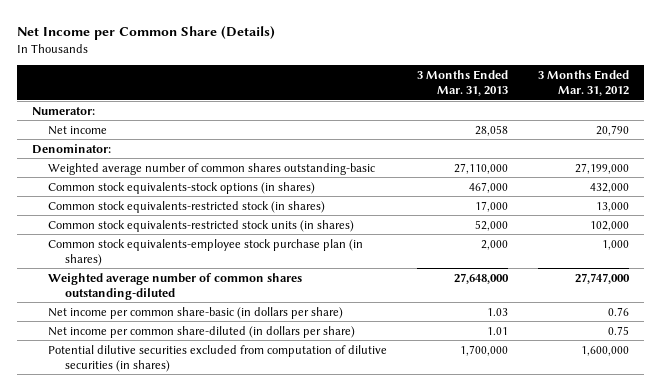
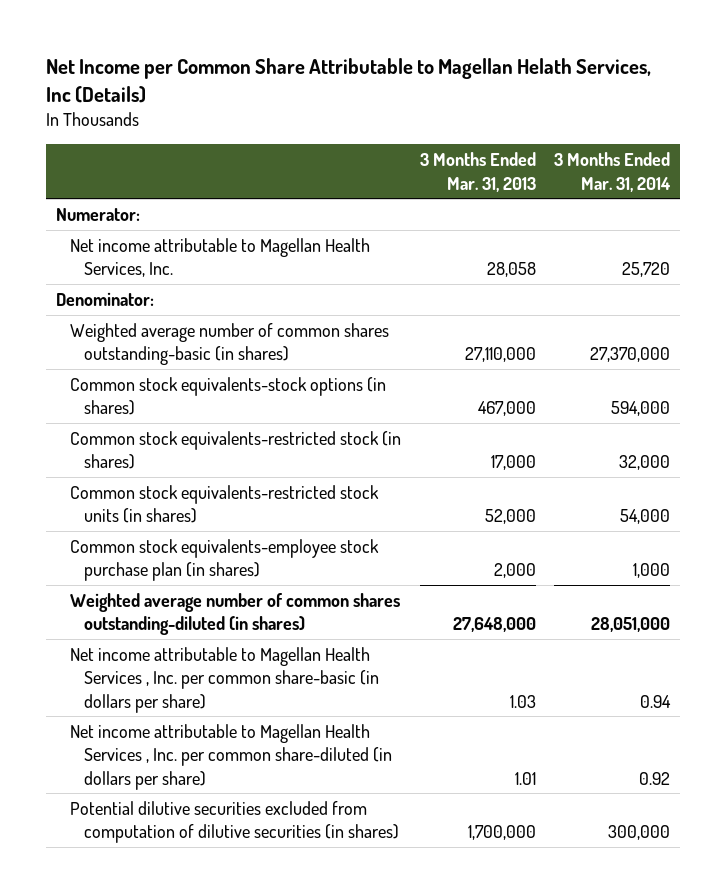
- Net Income per Common Share (Details)
+ Net Income per Common Share Attributable to Magellan Helath Services, Inc (Details)
- | 3 Months Ended Mar. 31, 2013 | 3 Months Ended Mar. 31, 2012
+ | 3 Months Ended Mar. 31, 2013 | 3 Months Ended Mar. 31, 2014
- Net income | 28,058 | 20,790
+ Net income attributable to Magellan Health Services, Inc. | 28,058 | 25,720
- Weighted average number of common shares outstanding-basic | 27,110,000 | 27,199,000
+ Weighted average number of common shares outstanding-basic (in shares) | 27,110,000 | 27,370,000
- Weighted average number of common shares outstanding-diluted | 27,648,000 | 27,747,000
- Net income per common share-basic (in dollars per share) | 1.03 | 0.76
- Net income per common share-diluted (in dollars per share) | 1.01 | 0.75
+ Weighted average number of common shares outstanding-diluted (in shares) | 27,648,000 | 28,051,000
+ Net income attributable to Magellan Health Services , Inc. per common share-basic (in dollars per share) | 1.03 | 0.94
+ Net income attributable to Magellan Health Services , Inc. per common share-diluted (in dollars per share) | 1.01 | 0.92

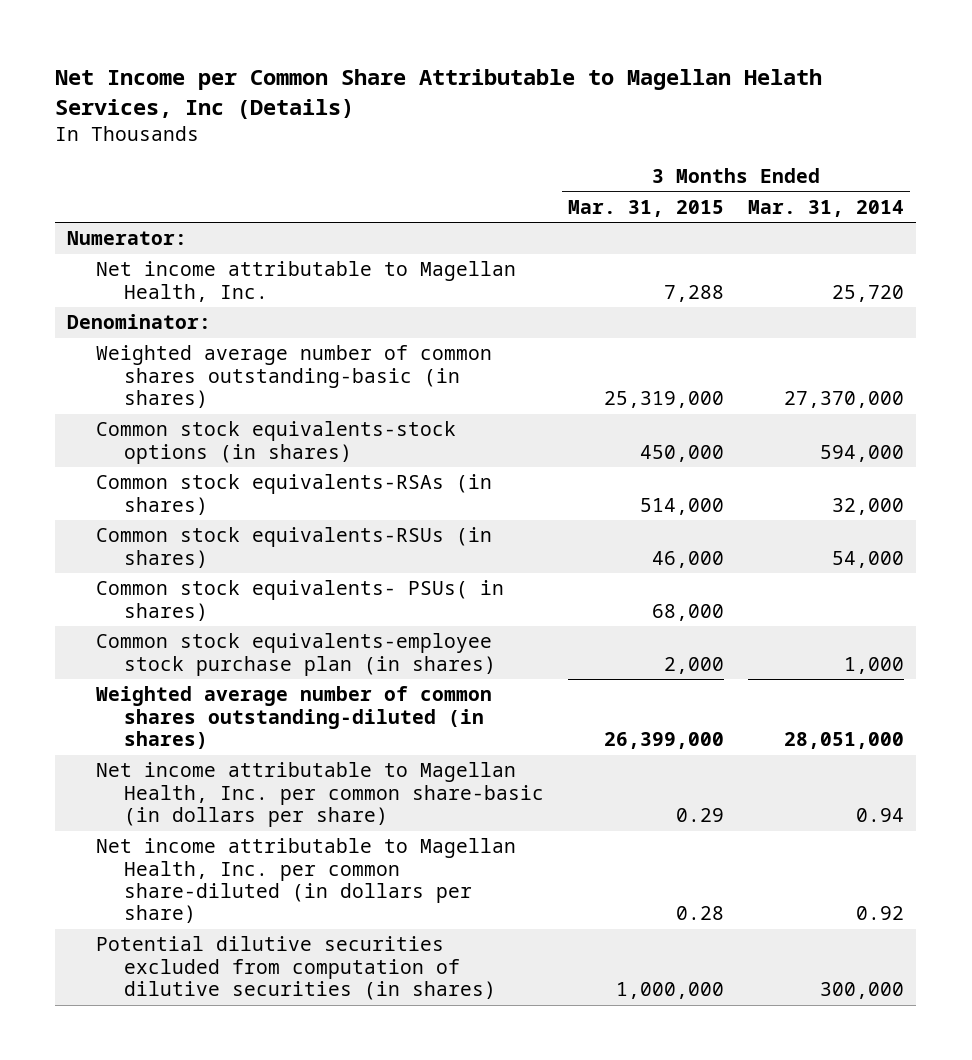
- | 3 Months Ended Mar. 31, 2013 | 3 Months Ended Mar. 31, 2014
+ | 3 Months Ended Mar. 31, 2015 | 3 Months Ended Mar. 31, 2014
- Net income attributable to Magellan Health Services, Inc. | 28,058 | 25,720
+ Net income attributable to Magellan Health, Inc. | 7,288 | 25,720
- Common stock equivalents-restricted stock (in shares) | 17,000 | 32,000
- Common stock equivalents-restricted stock units (in shares) | 52,000 | 54,000
+ Common stock equivalents-RSAs (in shares) | 514,000 | 32,000
+ Common stock equivalents-RSUs (in shares) | 46,000 | 54,000
+ Common stock equivalents- PSUs( in shares) | 68,000 |
- Net income attributable to Magellan Health Services , Inc. per common share-basic (in dollars per share) | 1.03 | 0.94
- Net income attributable to Magellan Health Services , Inc. per common share-diluted (in dollars per share) | 1.01 | 0.92
+ Net income attributable to Magellan Health, Inc. per common share-basic (in dollars per share) | 0.29 | 0.94
+ Net income attributable to Magellan Health, Inc. per common share-diluted (in dollars per share) | 0.28 | 0.92

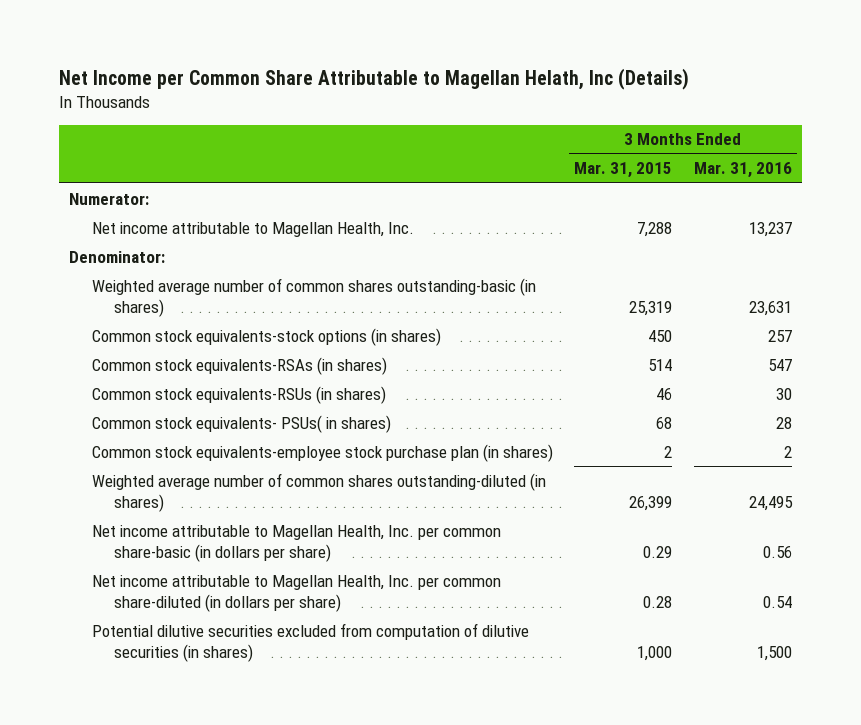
- Net Income per Common Share Attributable to Magellan Helath Services, Inc (Details)
+ Net Income per Common Share Attributable to Magellan Helath, Inc (Details)
- | 3 Months Ended Mar. 31, 2015 | 3 Months Ended Mar. 31, 2014
+ | 3 Months Ended Mar. 31, 2015 | 3 Months Ended Mar. 31, 2016
- Weighted average number of common shares outstanding-basic (in shares) | 25,319,000 | 27,370,000
- Common stock equivalents-stock options (in shares) | 450,000 | 594,000
- Common stock equivalents-RSAs (in shares) | 514,000 | 32,000
- Common stock equivalents-RSUs (in shares) | 46,000 | 54,000
- Common stock equivalents- PSUs( in shares) | 68,000 |
- Common stock equivalents-employee stock purchase plan (in shares) | 2,000 | 1,000
- Weighted average number of common shares outstanding-diluted (in shares) | 26,399,000 | 28,051,000
+ Weighted average number of common shares outstanding-basic (in shares) | 25,319 | 23,631
+ Common stock equivalents-stock options (in shares) | 450 | 257
+ Common stock equivalents-RSAs (in shares) | 514 | 547
+ Common stock equivalents-RSUs (in shares) | 46 | 30
+ Common stock equivalents- PSUs( in shares) | 68 | 28
+ Common stock equivalents-employee stock purchase plan (in shares) | 2 | 2
+ Weighted average number of common shares outstanding-diluted (in shares) | 26,399 | 24,495
- Potential dilutive securities excluded from computation of dilutive securities (in shares) | 1,000,000 | 300,000
+ Potential dilutive securities excluded from computation of dilutive securities (in shares) | 1,000 | 1,500

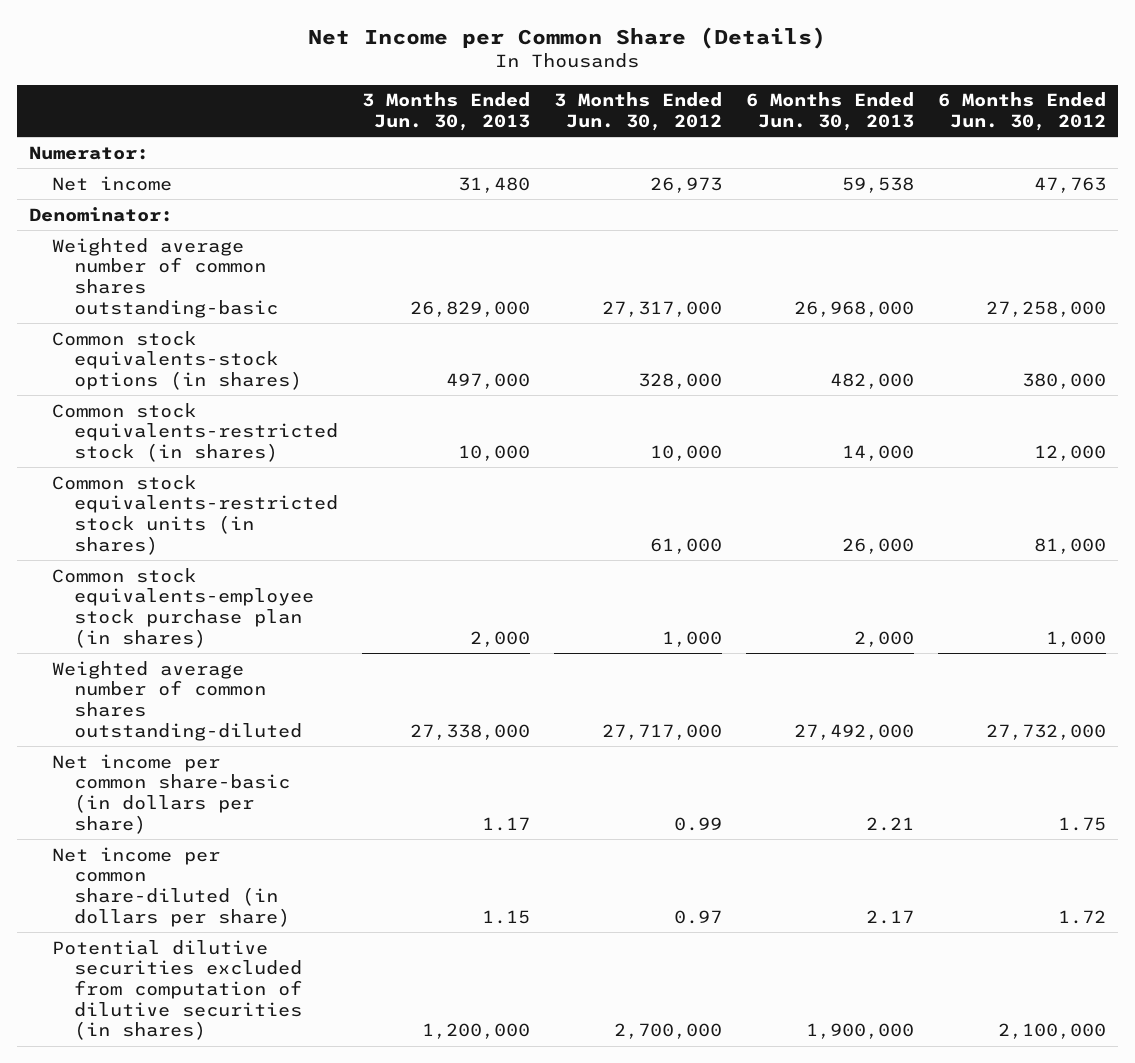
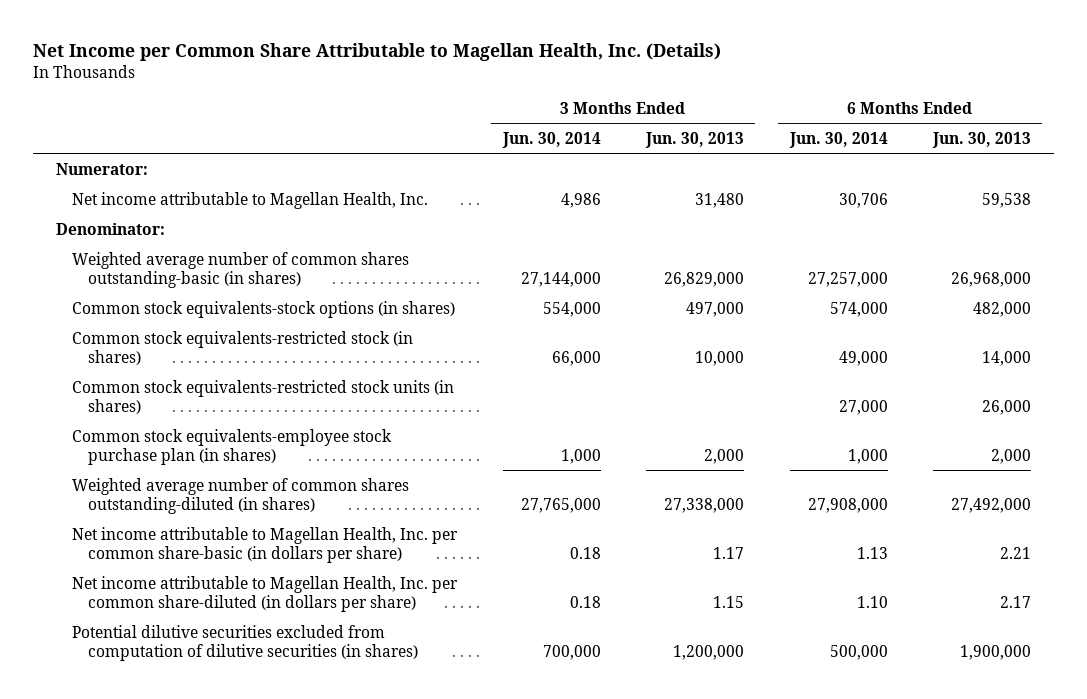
- Net Income per Common Share (Details)
+ Net Income per Common Share Attributable to Magellan Health, Inc. (Details)
- | 3 Months Ended Jun. 30, 2013 | 3 Months Ended Jun. 30, 2012 | 6 Months Ended Jun. 30, 2013 | 6 Months Ended Jun. 30, 2012
+ | 3 Months Ended Jun. 30, 2014 | 3 Months Ended Jun. 30, 2013 | 6 Months Ended Jun. 30, 2014 | 6 Months Ended Jun. 30, 2013
- Net income | 31,480 | 26,973 | 59,538 | 47,763
+ Net income attributable to Magellan Health, Inc. | 4,986 | 31,480 | 30,706 | 59,538
- Weighted average number of common shares outstanding-basic | 26,829,000 | 27,317,000 | 26,968,000 | 27,258,000
+ Weighted average number of common shares outstanding-basic (in shares) | 27,144,000 | 26,829,000 | 27,257,000 | 26,968,000
- Weighted average number of common shares outstanding-diluted | 27,338,000 | 27,717,000 | 27,492,000 | 27,732,000
- Net income per common share-basic (in dollars per share) | 1.17 | 0.99 | 2.21 | 1.75
- Net income per common share-diluted (in dollars per share) | 1.15 | 0.97 | 2.17 | 1.72
+ Weighted average number of common shares outstanding-diluted (in shares) | 27,765,000 | 27,338,000 | 27,908,000 | 27,492,000
+ Net income attributable to Magellan Health, Inc. per common share-basic (in dollars per share) | 0.18 | 1.17 | 1.13 | 2.21
+ Net income attributable to Magellan Health, Inc. per common share-diluted (in dollars per share) | 0.18 | 1.15 | 1.10 | 2.17

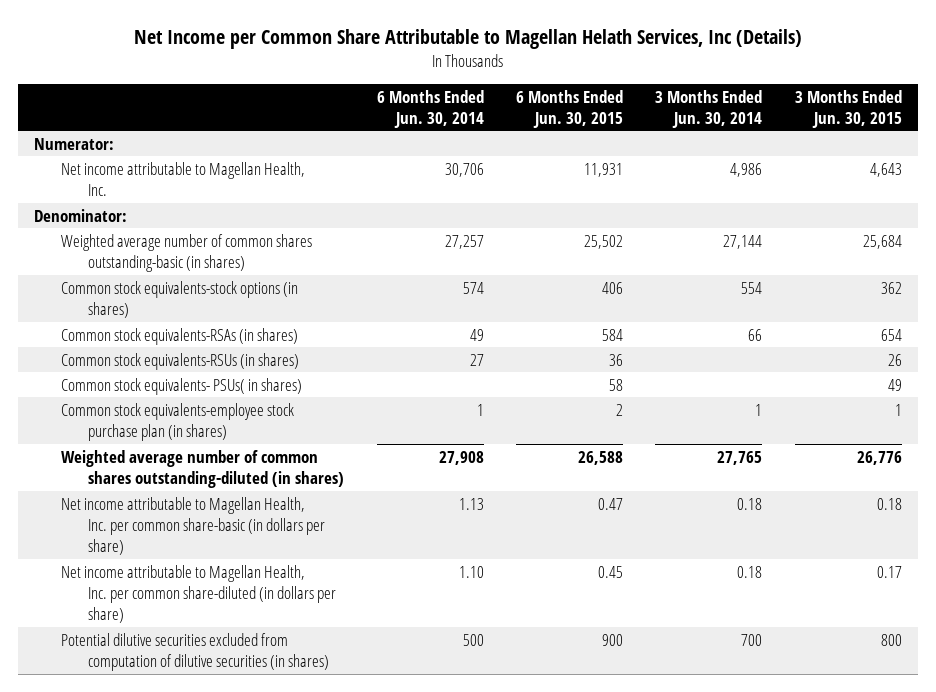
- Net Income per Common Share Attributable to Magellan Health, Inc. (Details)
+ Net Income per Common Share Attributable to Magellan Helath Services, Inc (Details)
- | 3 Months Ended Jun. 30, 2014 | 3 Months Ended Jun. 30, 2013 | 6 Months Ended Jun. 30, 2014 | 6 Months Ended Jun. 30, 2013
+ | 6 Months Ended Jun. 30, 2014 | 6 Months Ended Jun. 30, 2015 | 3 Months Ended Jun. 30, 2014 | 3 Months Ended Jun. 30, 2015
- Weighted average number of common shares outstanding-basic (in shares) | 27,144,000 | 26,829,000 | 27,257,000 | 26,968,000
- Common stock equivalents-stock options (in shares) | 554,000 | 497,000 | 574,000 | 482,000
- Common stock equivalents-restricted stock (in shares) | 66,000 | 10,000 | 49,000 | 14,000
- Common stock equivalents-restricted stock units (in shares) | | | 27,000 | 26,000
- Common stock equivalents-employee stock purchase plan (in shares) | 1,000 | 2,000 | 1,000 | 2,000
- Weighted average number of common shares outstanding-diluted (in shares) | 27,765,000 | 27,338,000 | 27,908,000 | 27,492,000
+ Weighted average number of common shares outstanding-basic (in shares) | 27,257 | 25,502 | 27,144 | 25,684
+ Common stock equivalents-stock options (in shares) | 574 | 406 | 554 | 362
+ Common stock equivalents-RSAs (in shares) | 49 | 584 | 66 | 654
+ Common stock equivalents-RSUs (in shares) | 27 | 36 | | 26
+ Common stock equivalents- PSUs( in shares) | | 58 | | 49
+ Common stock equivalents-employee stock purchase plan (in shares) | 1 | 2 | 1 | 1
+ Weighted average number of common shares outstanding-diluted (in shares) | 27,908 | 26,588 | 27,765 | 26,776
- Potential dilutive securities excluded from computation of dilutive securities (in shares) | 700,000 | 1,200,000 | 500,000 | 1,900,000
+ Potential dilutive securities excluded from computation of dilutive securities (in shares) | 500 | 900 | 700 | 800

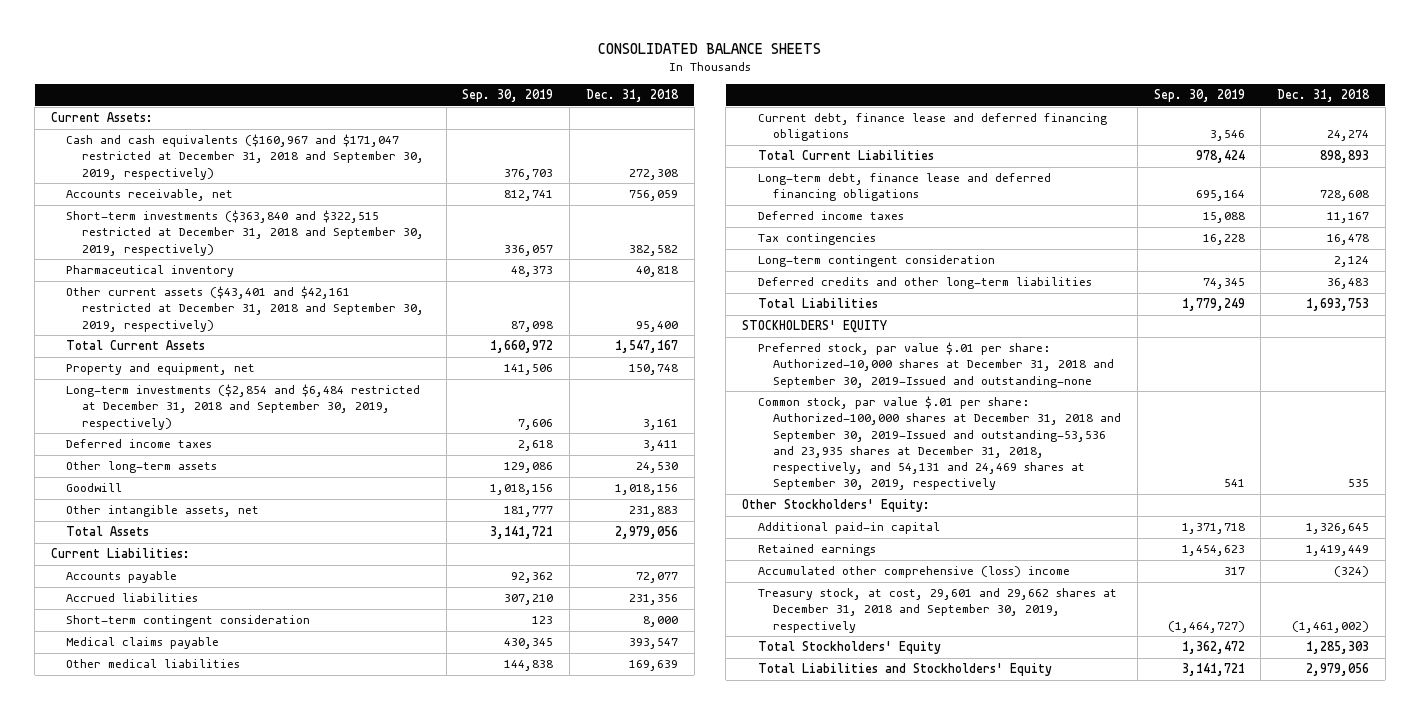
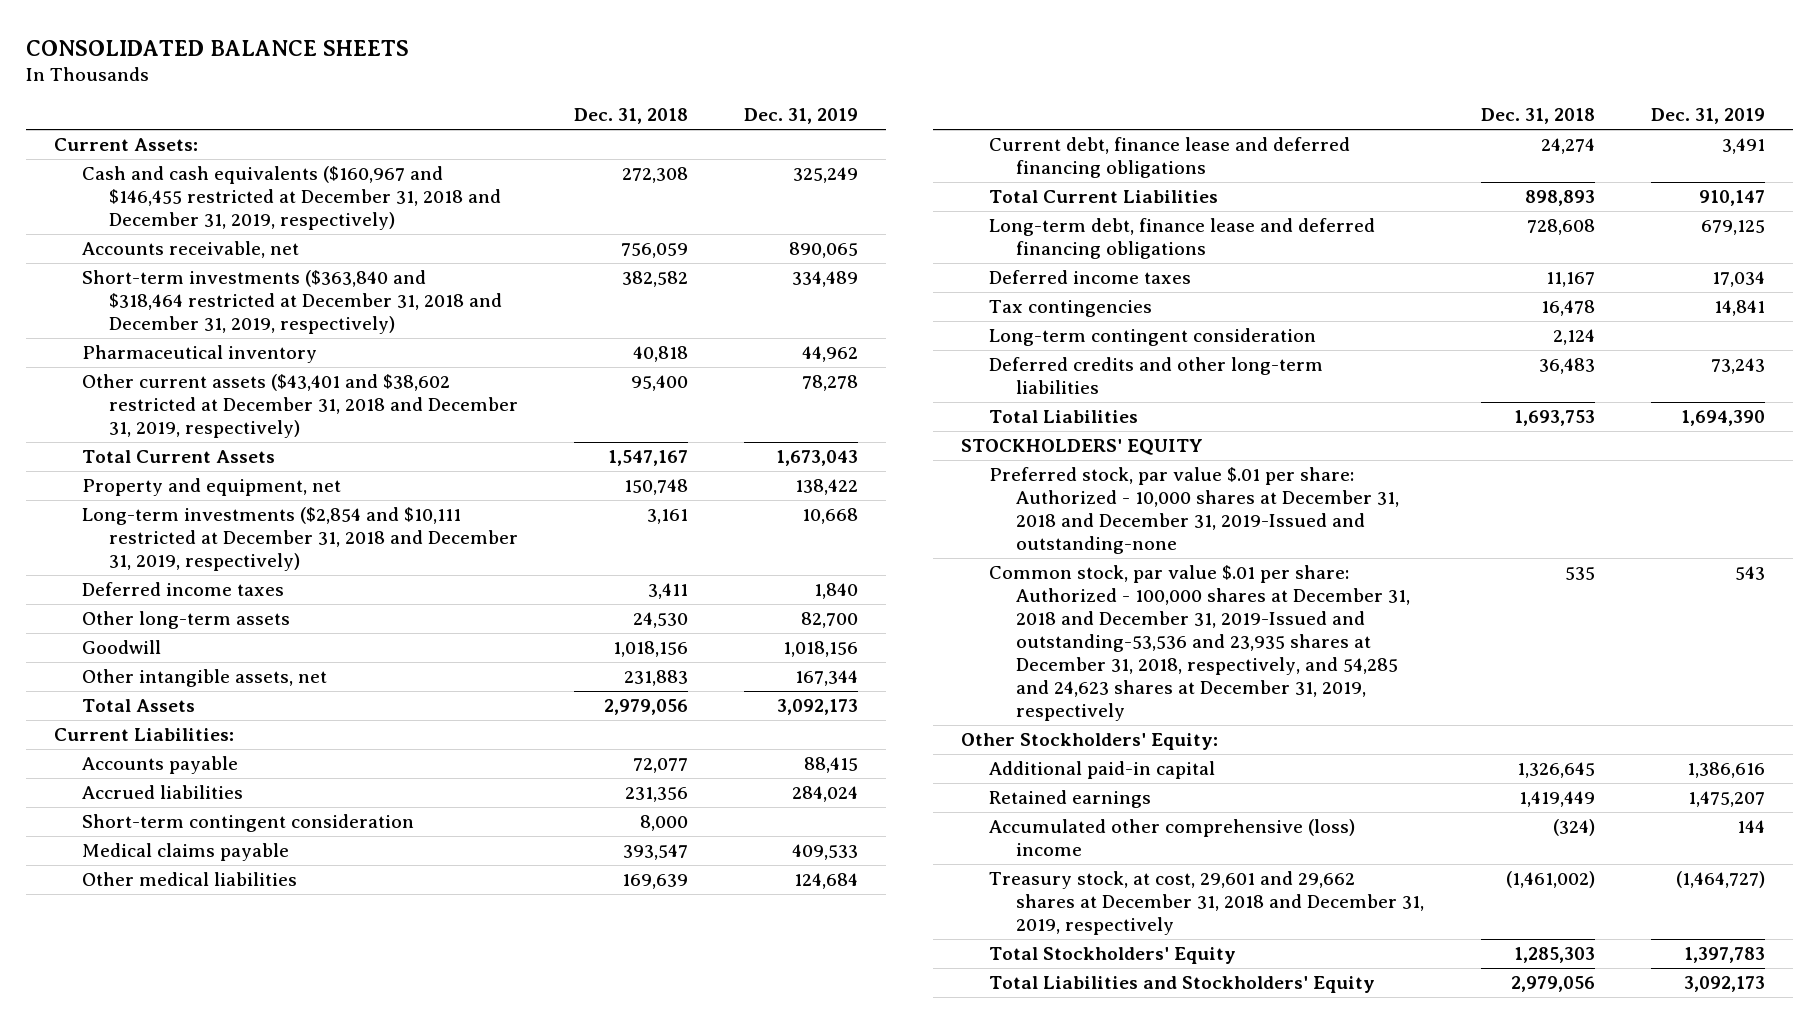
- | Sep. 30, 2019 | Dec. 31, 2018
+ | Dec. 31, 2018 | Dec. 31, 2019
- Cash and cash equivalents ($160,967 and $171,047 restricted at December 31, 2018 and September 30, 2019, respectively) | 376,703 | 272,308
+ Cash and cash equivalents ($160,967 and $146,455 restricted at December 31, 2018 and December 31, 2019, respectively) | 272,308 | 325,249
- Short-term investments ($363,840 and $322,515 restricted at December 31, 2018 and September 30, 2019, respectively) | 336,057 | 382,582
+ Short-term investments ($363,840 and $318,464 restricted at December 31, 2018 and December 31, 2019, respectively) | 382,582 | 334,489
- Other current assets ($43,401 and $42,161 restricted at December 31, 2018 and September 30, 2019, respectively) | 87,098 | 95,400
+ Other current assets ($43,401 and $38,602 restricted at December 31, 2018 and December 31, 2019, respectively) | 95,400 | 78,278
- Long-term investments ($2,854 and $6,484 restricted at December 31, 2018 and September 30, 2019, respectively) | 7,606 | 3,161
+ Long-term investments ($2,854 and $10,111 restricted at December 31, 2018 and December 31, 2019, respectively) | 3,161 | 10,668
- Preferred stock, par value $.01 per share: Authorized-10,000 shares at December 31, 2018 and September 30, 2019-Issued and outstanding-none
- Common stock, par value $.01 per share: Authorized-100,000 shares at December 31, 2018 and September 30, 2019-Issued and outstanding-53,536 and 23,935 shares at December 31, 2018, respectively, and 54,131 and 24,469 shares at September 30, 2019, respectively | 541 | 535
+ Preferred stock, par value $.01 per share: Authorized - 10,000 shares at December 31, 2018 and December 31, 2019-Issued and outstanding-none
+ Common stock, par value $.01 per share: Authorized - 100,000 shares at December 31, 2018 and December 31, 2019-Issued and outstanding-53,536 and 23,935 shares at December 31, 2018, respectively, and 54,285 and 24,623 shares at December 31, 2019, respectively | 535 | 543
- Treasury stock, at cost, 29,601 and 29,662 shares at December 31, 2018 and September 30, 2019, respectively | (1,464,727) | (1,461,002)
+ Treasury stock, at cost, 29,601 and 29,662 shares at December 31, 2018 and December 31, 2019, respectively | (1,461,002) | (1,464,727)

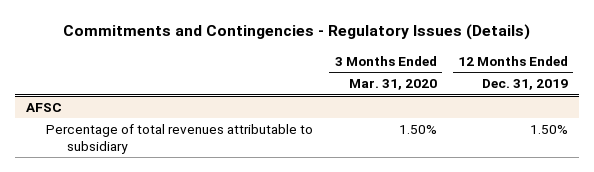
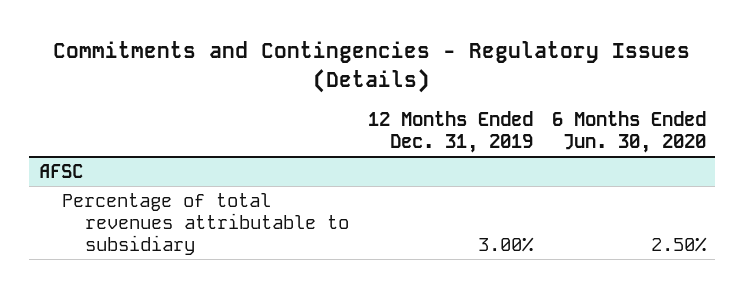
- | 3 Months Ended Mar. 31, 2020 | 12 Months Ended Dec. 31, 2019
+ | 12 Months Ended Dec. 31, 2019 | 6 Months Ended Jun. 30, 2020
@ AFSC
- Percentage of total revenues attributable to subsidiary | 1.50% | 1.50%
+ Percentage of total revenues attributable to subsidiary | 3.00% | 2.50%

